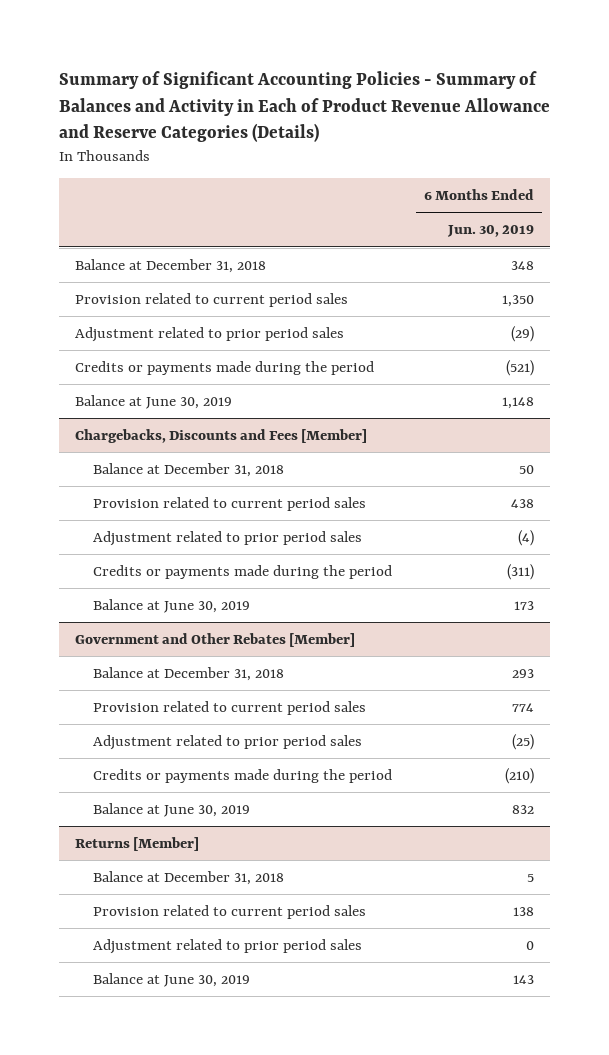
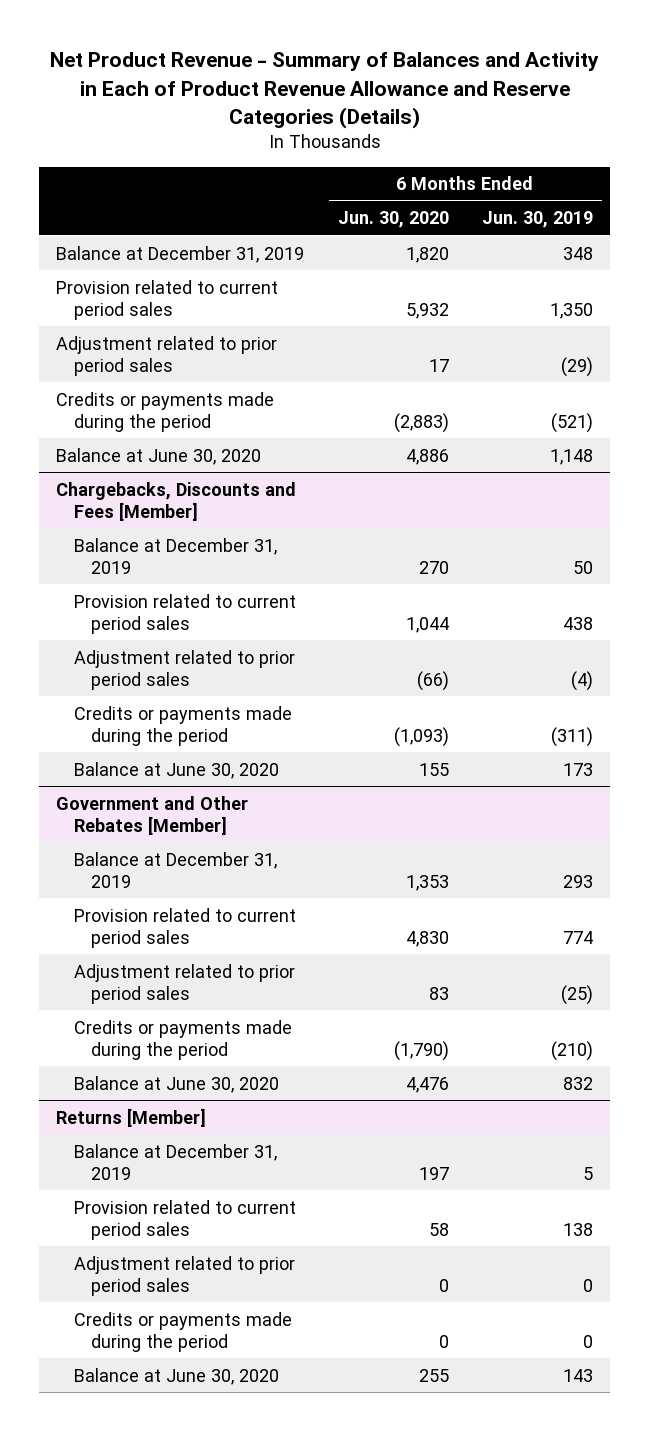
- Summary of Significant Accounting Policies - Summary of Balances and Activity in Each of Product Revenue Allowance and Reserve Categories (Details)
+ Net Product Revenue - Summary of Balances and Activity in Each of Product Revenue Allowance and Reserve Categories (Details)
- | 6 Months Ended Jun. 30, 2019
+ | 6 Months Ended Jun. 30, 2020 | 6 Months Ended Jun. 30, 2019
- Balance at December 31, 2018 | 348
+ Balance at December 31, 2019 | 1,820 | 348
- Balance at June 30, 2019 | 1,148
+ Balance at June 30, 2020 | 4,886 | 1,148
@ Chargebacks, Discounts and Fees [Member]
- Balance at December 31, 2018 | 50
+ Balance at December 31, 2019 | 270 | 50
- Balance at June 30, 2019 | 173
+ Balance at June 30, 2020 | 155 | 173
@ Government and Other Rebates [Member]
- Balance at December 31, 2018 | 293
+ Balance at December 31, 2019 | 1,353 | 293
- Balance at June 30, 2019 | 832
+ Balance at June 30, 2020 | 4,476 | 832
@ Returns [Member]
- Balance at December 31, 2018 | 5
+ Balance at December 31, 2019 | 197 | 5
- Balance at June 30, 2019 | 143
+ Credits or payments made during the period | 0 | 0
+ Balance at June 30, 2020 | 255 | 143

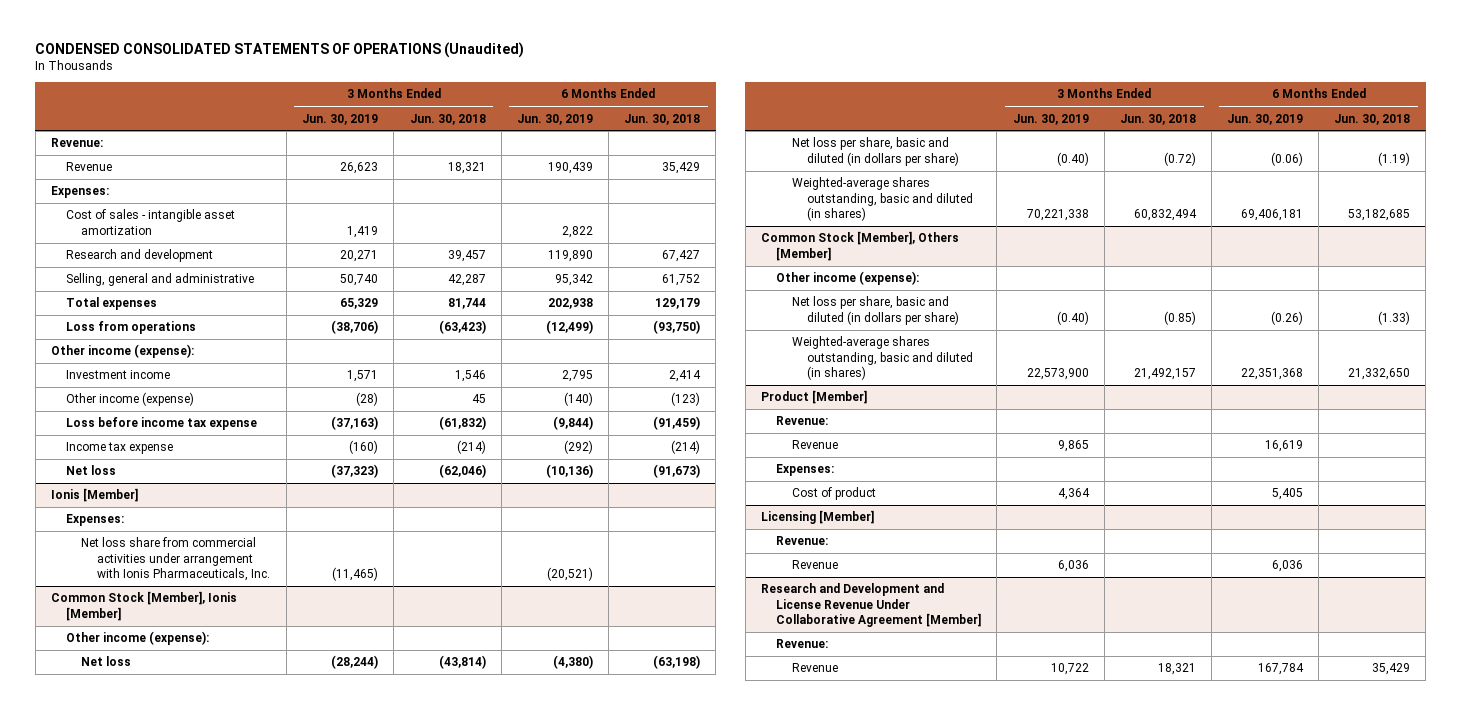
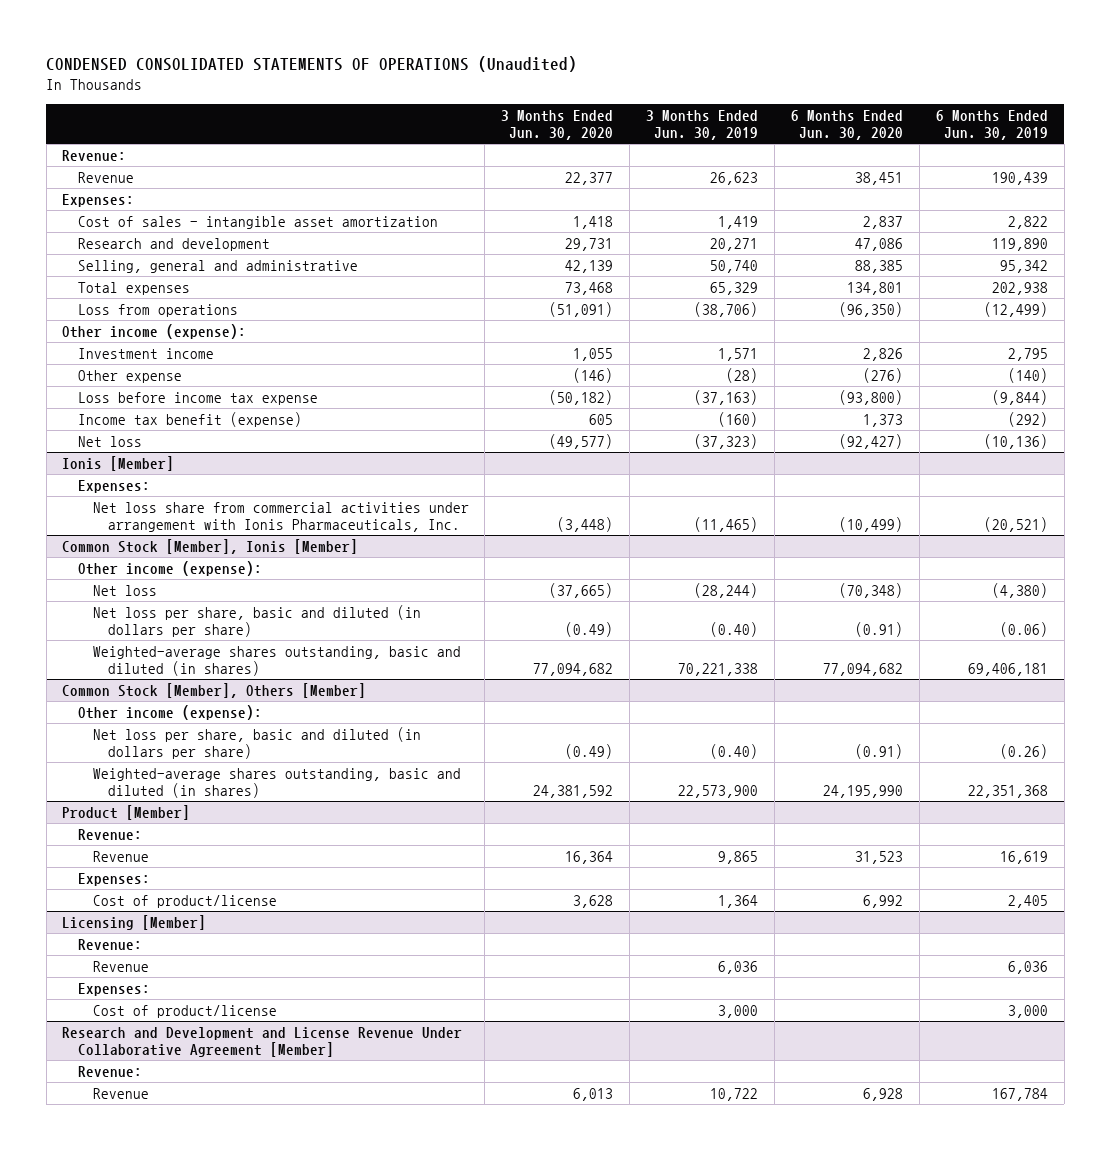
- | 3 Months Ended Jun. 30, 2019 | 3 Months Ended Jun. 30, 2018 | 6 Months Ended Jun. 30, 2019 | 6 Months Ended Jun. 30, 2018
+ | 3 Months Ended Jun. 30, 2020 | 3 Months Ended Jun. 30, 2019 | 6 Months Ended Jun. 30, 2020 | 6 Months Ended Jun. 30, 2019
- Other income (expense) | (28) | 45 | (140) | (123)
+ Other expense | (146) | (28) | (276) | (140)
- Income tax expense | (160) | (214) | (292) | (214)
+ Income tax benefit (expense) | 605 | (160) | 1,373 | (292)
@ Product [Member]
- Cost of product | 4,364 | | 5,405 |
+ Cost of product/license | 3,628 | 1,364 | 6,992 | 2,405
@ Licensing [Member]
+ Expenses:
+ Cost of product/license | | 3,000 | | 3,000

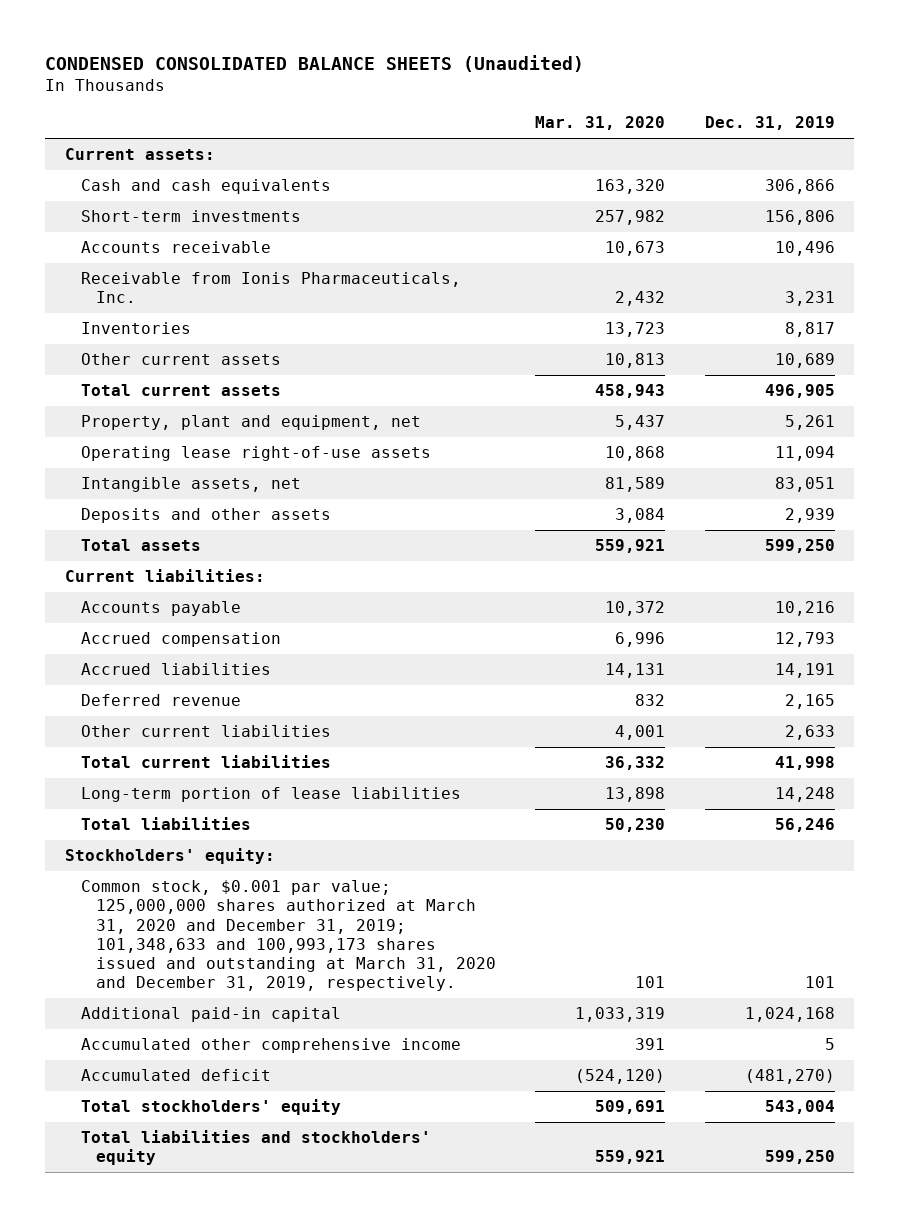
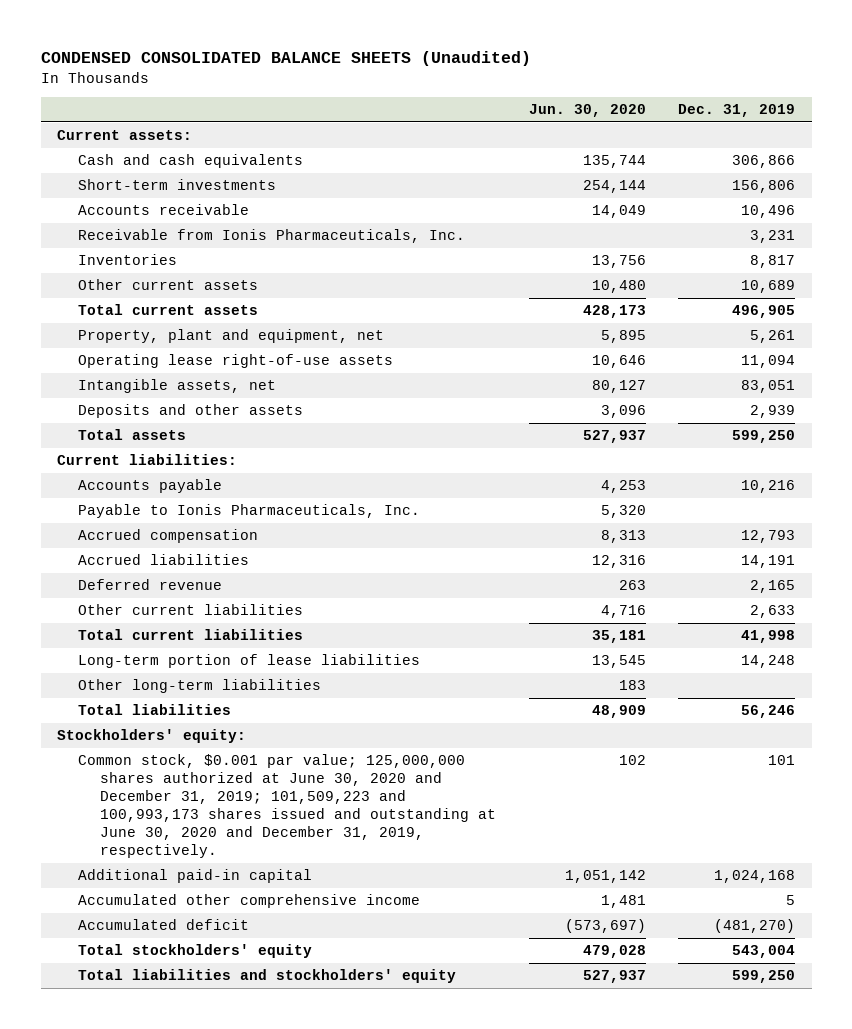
- | Mar. 31, 2020 | Dec. 31, 2019
+ | Jun. 30, 2020 | Dec. 31, 2019
+ Payable to Ionis Pharmaceuticals, Inc. | 5,320 |
+ Other long-term liabilities | 183 |
- Common stock, $0.001 par value; 125,000,000 shares authorized at March 31, 2020 and December 31, 2019; 101,348,633 and 100,993,173 shares issued and outstanding at March 31, 2020 and December 31, 2019, respectively. | 101 | 101
+ Common stock, $0.001 par value; 125,000,000 shares authorized at June 30, 2020 and December 31, 2019; 101,509,223 and 100,993,173 shares issued and outstanding at June 30, 2020 and December 31, 2019, respectively. | 102 | 101

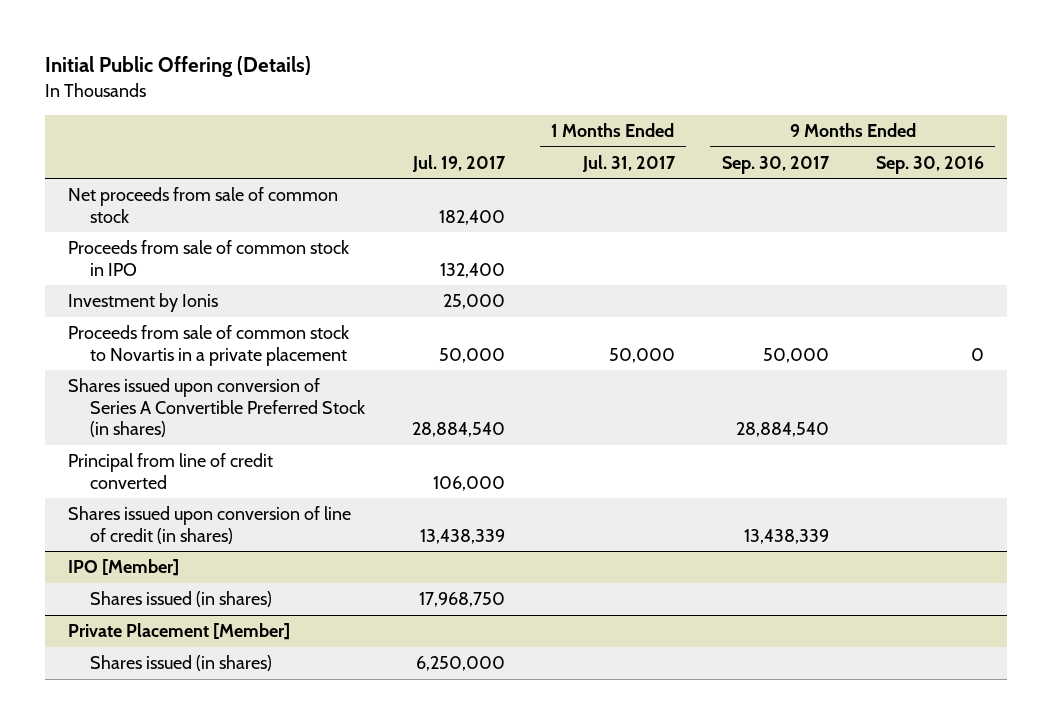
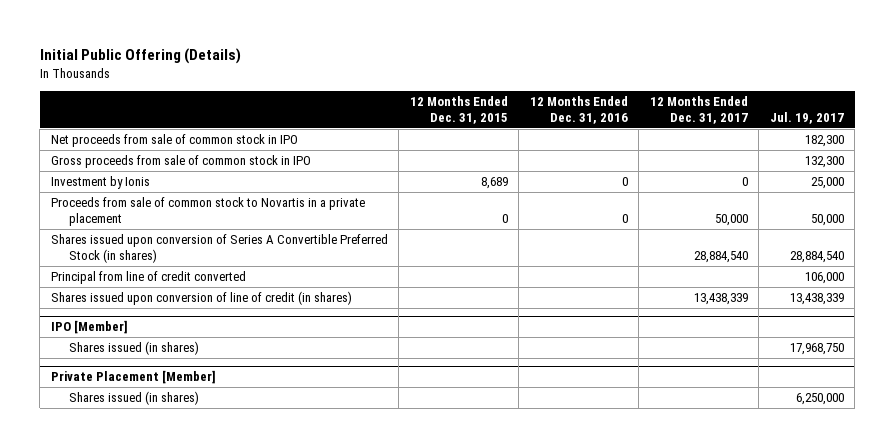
- | Jul. 19, 2017 | 1 Months Ended Jul. 31, 2017 | 9 Months Ended Sep. 30, 2017 | 9 Months Ended Sep. 30, 2016
+ | 12 Months Ended Dec. 31, 2015 | 12 Months Ended Dec. 31, 2016 | 12 Months Ended Dec. 31, 2017 | Jul. 19, 2017
- Net proceeds from sale of common stock | 182,400 | | |
- Proceeds from sale of common stock in IPO | 132,400 | | |
+ Net proceeds from sale of common stock in IPO | | | | 182,300
+ Gross proceeds from sale of common stock in IPO | | | | 132,300

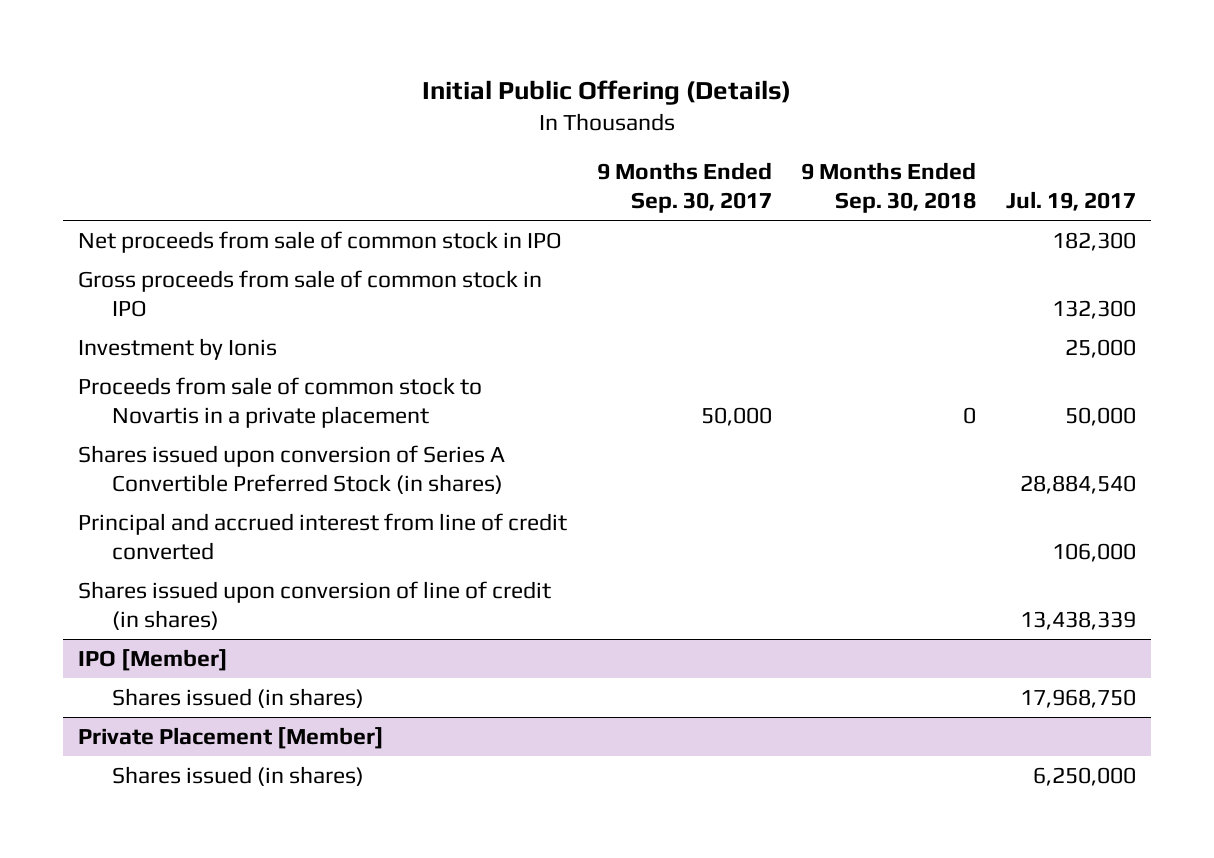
- | 12 Months Ended Dec. 31, 2015 | 12 Months Ended Dec. 31, 2016 | 12 Months Ended Dec. 31, 2017 | Jul. 19, 2017
+ | 9 Months Ended Sep. 30, 2017 | 9 Months Ended Sep. 30, 2018 | Jul. 19, 2017
- Principal from line of credit converted | | | | 106,000
+ Principal and accrued interest from line of credit converted | | | 106,000

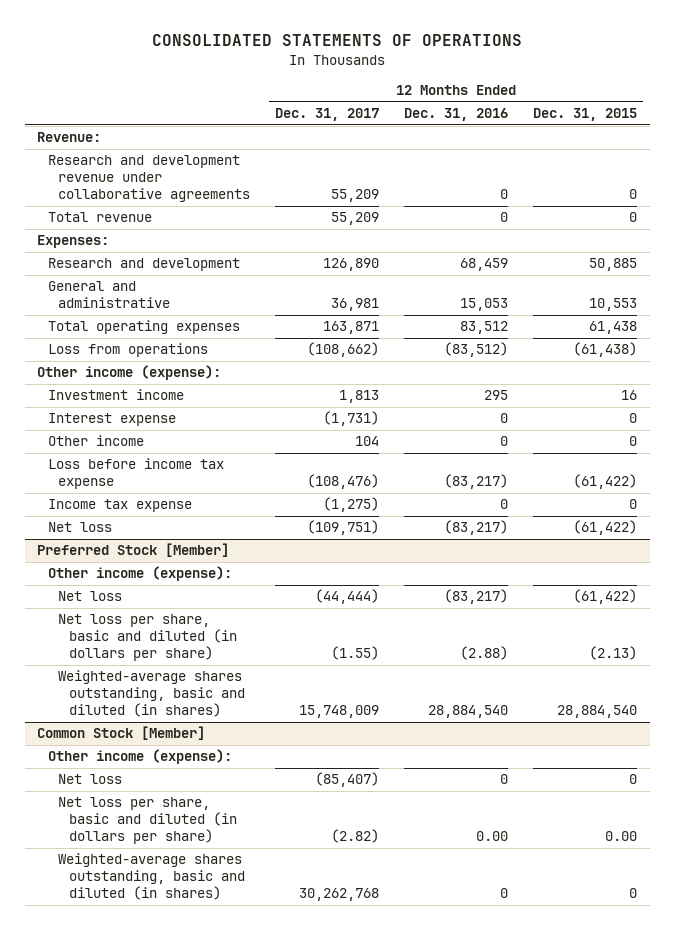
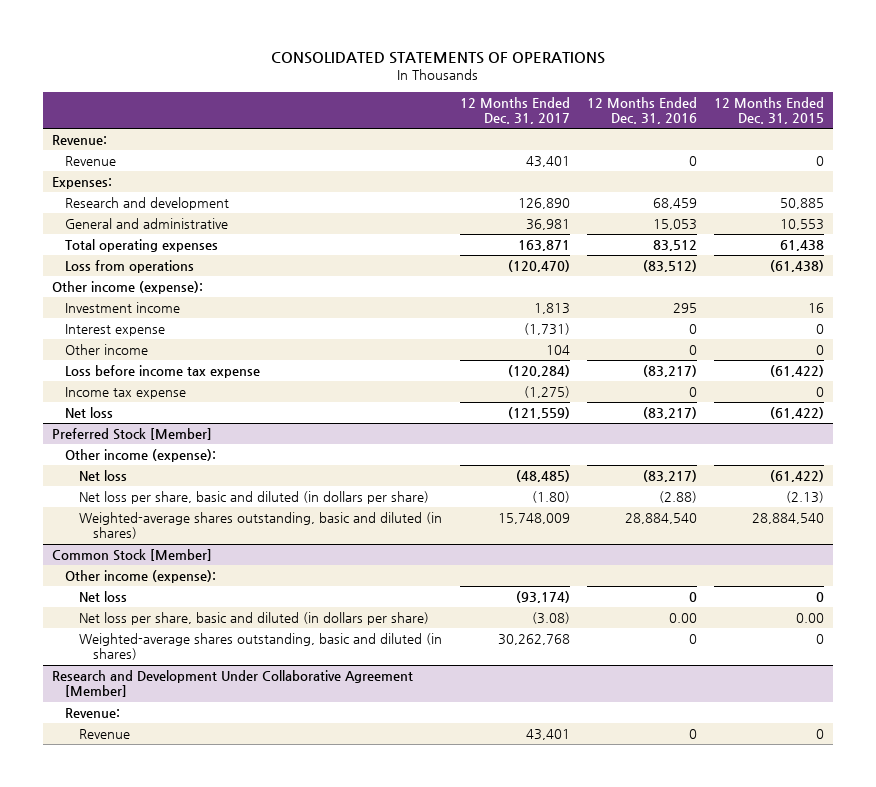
- Research and development revenue under collaborative agreements | 55,209 | 0 | 0
- Total revenue | 55,209 | 0 | 0
+ Revenue | 43,401 | 0 | 0
- Loss from operations | (108,662) | (83,512) | (61,438)
+ Loss from operations | (120,470) | (83,512) | (61,438)
- Loss before income tax expense | (108,476) | (83,217) | (61,422)
+ Loss before income tax expense | (120,284) | (83,217) | (61,422)
- Net loss | (109,751) | (83,217) | (61,422)
+ Net loss | (121,559) | (83,217) | (61,422)
@ Preferred Stock [Member]
- Net loss | (44,444) | (83,217) | (61,422)
- Net loss per share, basic and diluted (in dollars per share) | (1.55) | (2.88) | (2.13)
+ Net loss | (48,485) | (83,217) | (61,422)
+ Net loss per share, basic and diluted (in dollars per share) | (1.80) | (2.88) | (2.13)
@ Common Stock [Member]
- Net loss | (85,407) | 0 | 0
- Net loss per share, basic and diluted (in dollars per share) | (2.82) | 0.00 | 0.00
+ Net loss | (93,174) | 0 | 0
+ Net loss per share, basic and diluted (in dollars per share) | (3.08) | 0.00 | 0.00
+ Research and Development Under Collaborative Agreement [Member]
+ Revenue:
+ Revenue | 43,401 | 0 | 0

